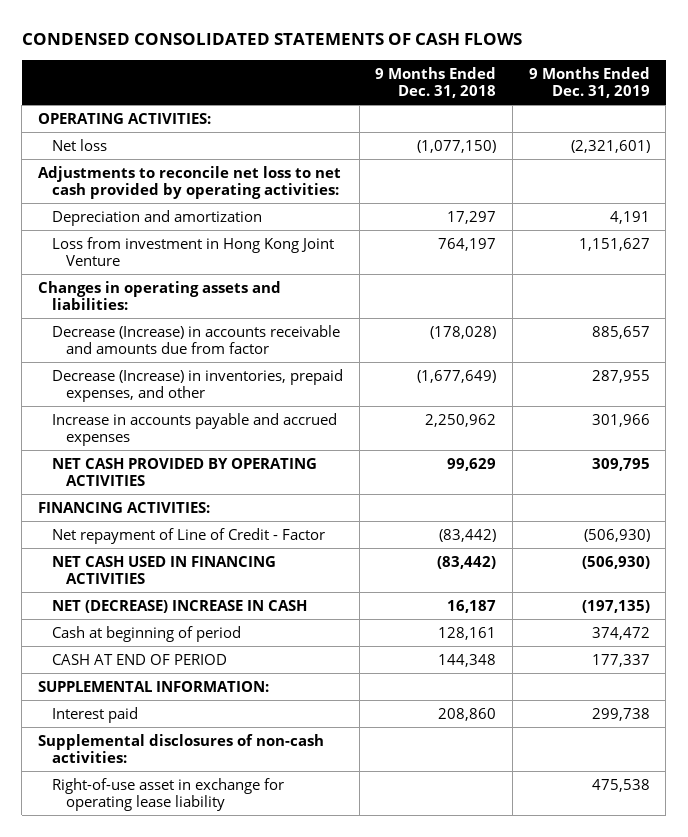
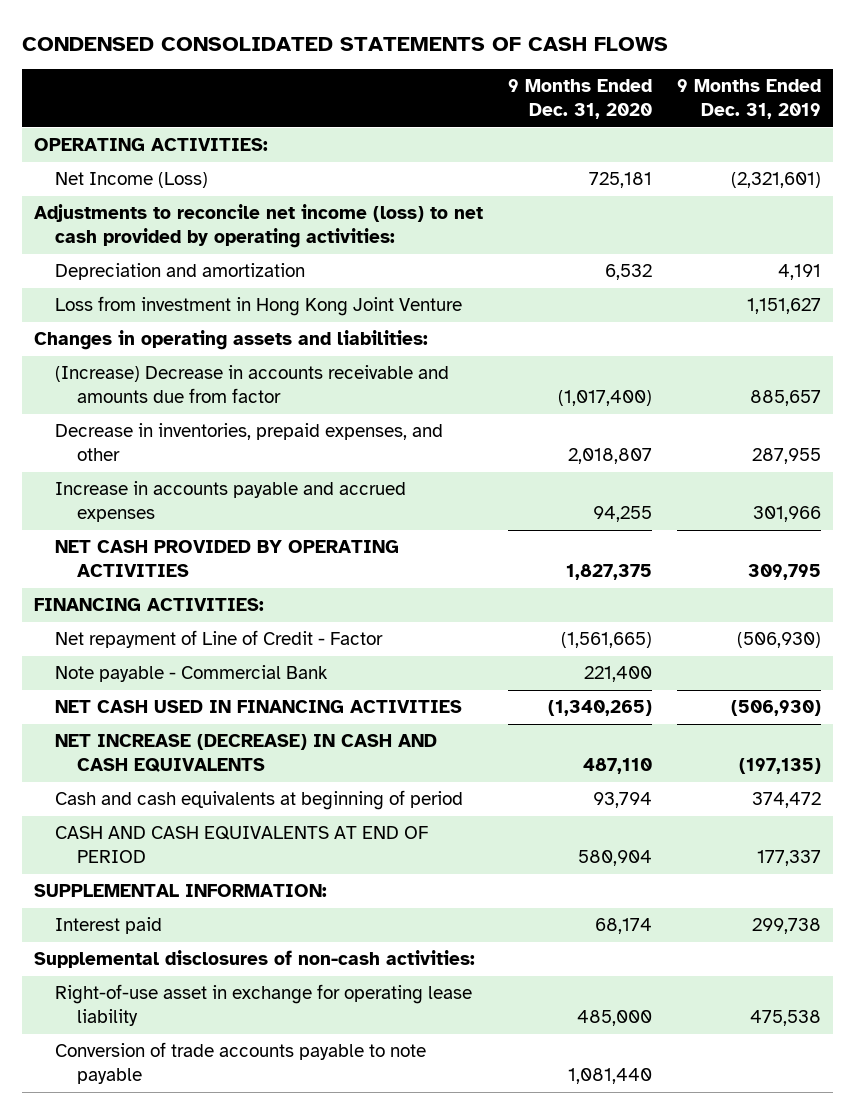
- | 9 Months Ended Dec. 31, 2018 | 9 Months Ended Dec. 31, 2019
+ | 9 Months Ended Dec. 31, 2020 | 9 Months Ended Dec. 31, 2019
- Net loss | (1,077,150) | (2,321,601)
- Adjustments to reconcile net loss to net cash provided by operating activities:
+ Net Income (Loss) | 725,181 | (2,321,601)
+ Adjustments to reconcile net income (loss) to net cash provided by operating activities:
- Decrease (Increase) in accounts receivable and amounts due from factor | (178,028) | 885,657
- Decrease (Increase) in inventories, prepaid expenses, and other | (1,677,649) | 287,955
+ (Increase) Decrease in accounts receivable and amounts due from factor | (1,017,400) | 885,657
+ Decrease in inventories, prepaid expenses, and other | 2,018,807 | 287,955
+ Note payable - Commercial Bank | 221,400 |
- NET (DECREASE) INCREASE IN CASH | 16,187 | (197,135)
- Cash at beginning of period | 128,161 | 374,472
- CASH AT END OF PERIOD | 144,348 | 177,337
+ NET INCREASE (DECREASE) IN CASH AND CASH EQUIVALENTS | 487,110 | (197,135)
+ Cash and cash equivalents at beginning of period | 93,794 | 374,472
+ CASH AND CASH EQUIVALENTS AT END OF PERIOD | 580,904 | 177,337
+ Conversion of trade accounts payable to note payable | 1,081,440 |

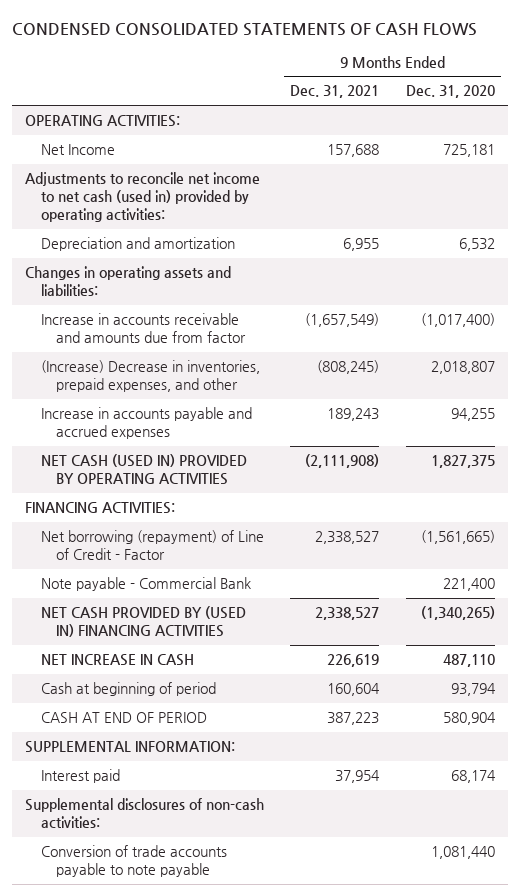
- | 9 Months Ended Dec. 31, 2020 | 9 Months Ended Dec. 31, 2019
+ | 9 Months Ended Dec. 31, 2021 | 9 Months Ended Dec. 31, 2020
- Net Income (Loss) | 725,181 | (2,321,601)
- Adjustments to reconcile net income (loss) to net cash provided by operating activities:
+ Net Income | 157,688 | 725,181
+ Adjustments to reconcile net income to net cash (used in) provided by operating activities:
- Loss from investment in Hong Kong Joint Venture | | 1,151,627
- (Increase) Decrease in accounts receivable and amounts due from factor | (1,017,400) | 885,657
- Decrease in inventories, prepaid expenses, and other | 2,018,807 | 287,955
+ Increase in accounts receivable and amounts due from factor | (1,657,549) | (1,017,400)
+ (Increase) Decrease in inventories, prepaid expenses, and other | (808,245) | 2,018,807
- NET CASH PROVIDED BY OPERATING ACTIVITIES | 1,827,375 | 309,795
+ NET CASH (USED IN) PROVIDED BY OPERATING ACTIVITIES | (2,111,908) | 1,827,375
- Net repayment of Line of Credit - Factor | (1,561,665) | (506,930)
+ Net borrowing (repayment) of Line of Credit - Factor | 2,338,527 | (1,561,665)
- NET CASH USED IN FINANCING ACTIVITIES | (1,340,265) | (506,930)
- NET INCREASE (DECREASE) IN CASH AND CASH EQUIVALENTS | 487,110 | (197,135)
- Cash and cash equivalents at beginning of period | 93,794 | 374,472
- CASH AND CASH EQUIVALENTS AT END OF PERIOD | 580,904 | 177,337
+ NET CASH PROVIDED BY (USED IN) FINANCING ACTIVITIES | 2,338,527 | (1,340,265)
+ NET INCREASE IN CASH | 226,619 | 487,110
+ Cash at beginning of period | 160,604 | 93,794
+ CASH AT END OF PERIOD | 387,223 | 580,904
- Right-of-use asset in exchange for operating lease liability | 485,000 | 475,538

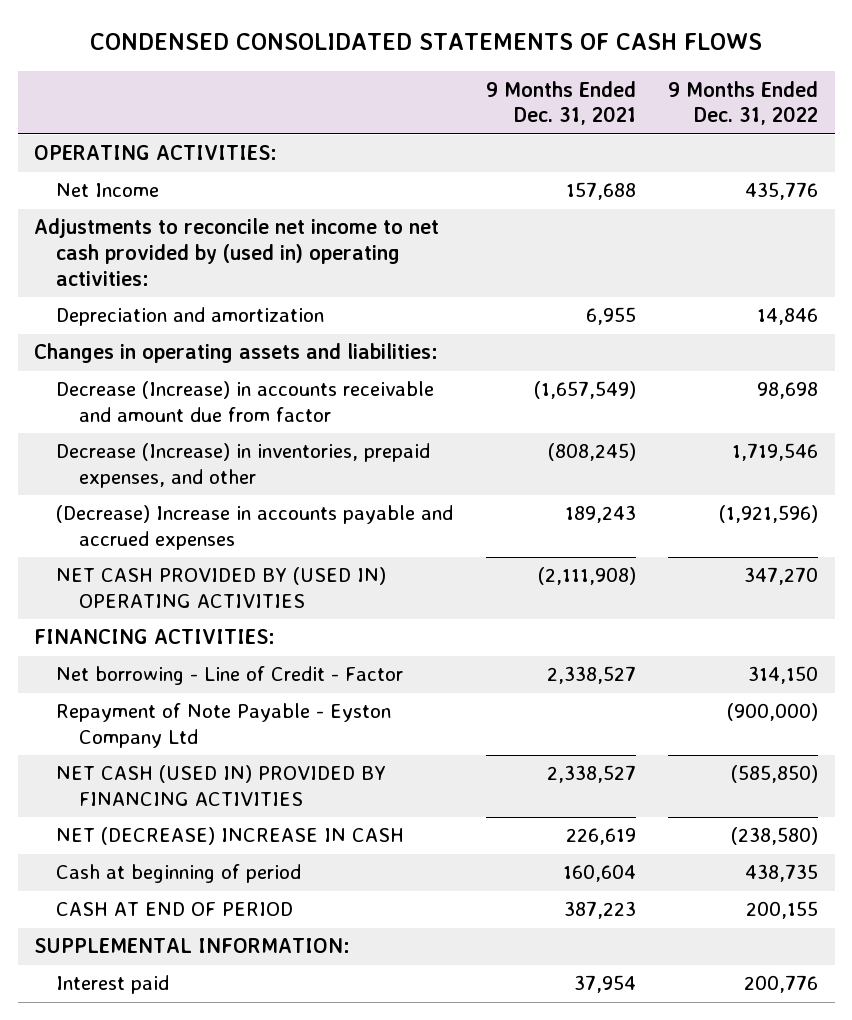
- | 9 Months Ended Dec. 31, 2021 | 9 Months Ended Dec. 31, 2020
+ | 9 Months Ended Dec. 31, 2021 | 9 Months Ended Dec. 31, 2022
- Adjustments to reconcile net income to net cash (used in) provided by operating activities:
+ Adjustments to reconcile net income to net cash provided by (used in) operating activities:
- Increase in accounts receivable and amounts due from factor | (1,657,549) | (1,017,400)
- (Increase) Decrease in inventories, prepaid expenses, and other | (808,245) | 2,018,807
- Increase in accounts payable and accrued expenses | 189,243 | 94,255
- NET CASH (USED IN) PROVIDED BY OPERATING ACTIVITIES | (2,111,908) | 1,827,375
+ Decrease (Increase) in accounts receivable and amount due from factor | (1,657,549) | 98,698
+ Decrease (Increase) in inventories, prepaid expenses, and other | (808,245) | 1,719,546
+ (Decrease) Increase in accounts payable and accrued expenses | 189,243 | (1,921,596)
+ NET CASH PROVIDED BY (USED IN) OPERATING ACTIVITIES | (2,111,908) | 347,270
- Net borrowing (repayment) of Line of Credit - Factor | 2,338,527 | (1,561,665)
- Note payable - Commercial Bank | | 221,400
- NET CASH PROVIDED BY (USED IN) FINANCING ACTIVITIES | 2,338,527 | (1,340,265)
- NET INCREASE IN CASH | 226,619 | 487,110
+ Net borrowing - Line of Credit - Factor | 2,338,527 | 314,150
+ Repayment of Note Payable - Eyston Company Ltd | | (900,000)
+ NET CASH (USED IN) PROVIDED BY FINANCING ACTIVITIES | 2,338,527 | (585,850)
+ NET (DECREASE) INCREASE IN CASH | 226,619 | (238,580)
- Supplemental disclosures of non-cash activities:
- Conversion of trade accounts payable to note payable | | 1,081,440

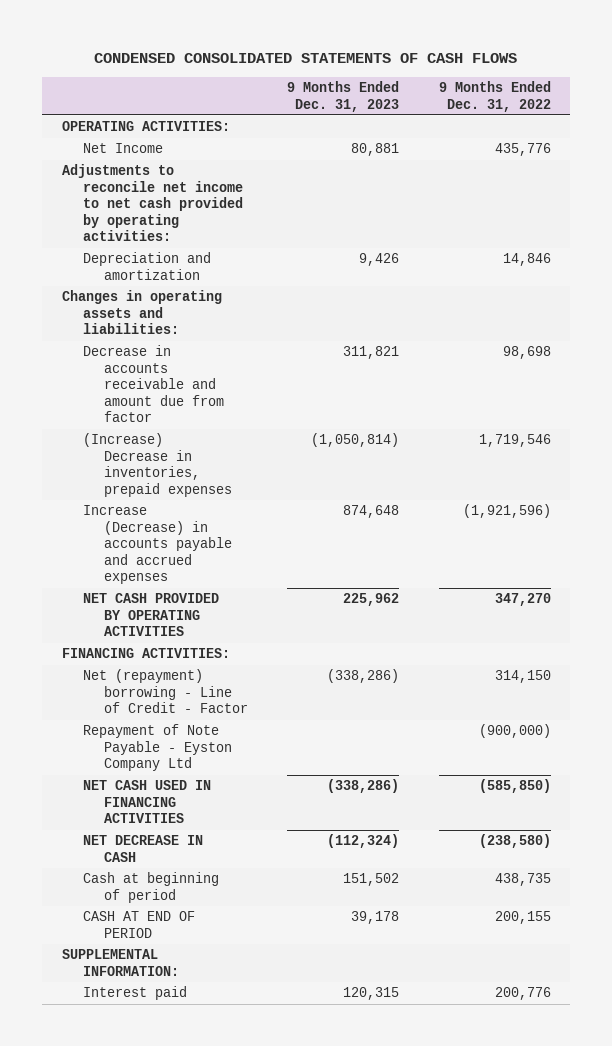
- | 9 Months Ended Dec. 31, 2021 | 9 Months Ended Dec. 31, 2022
+ | 9 Months Ended Dec. 31, 2023 | 9 Months Ended Dec. 31, 2022
- Adjustments to reconcile net income to net cash provided by (used in) operating activities:
+ Adjustments to reconcile net income to net cash provided by operating activities:
- Decrease (Increase) in accounts receivable and amount due from factor | (1,657,549) | 98,698
- Decrease (Increase) in inventories, prepaid expenses, and other | (808,245) | 1,719,546
- (Decrease) Increase in accounts payable and accrued expenses | 189,243 | (1,921,596)
- NET CASH PROVIDED BY (USED IN) OPERATING ACTIVITIES | (2,111,908) | 347,270
+ Decrease in accounts receivable and amount due from factor | 311,821 | 98,698
+ (Increase) Decrease in inventories, prepaid expenses | (1,050,814) | 1,719,546
+ Increase (Decrease) in accounts payable and accrued expenses | 874,648 | (1,921,596)
+ NET CASH PROVIDED BY OPERATING ACTIVITIES | 225,962 | 347,270
- Net borrowing - Line of Credit - Factor | 2,338,527 | 314,150
+ Net (repayment) borrowing - Line of Credit - Factor | (338,286) | 314,150
- NET CASH (USED IN) PROVIDED BY FINANCING ACTIVITIES | 2,338,527 | (585,850)
- NET (DECREASE) INCREASE IN CASH | 226,619 | (238,580)
+ NET CASH USED IN FINANCING ACTIVITIES | (338,286) | (585,850)
+ NET DECREASE IN CASH | (112,324) | (238,580)

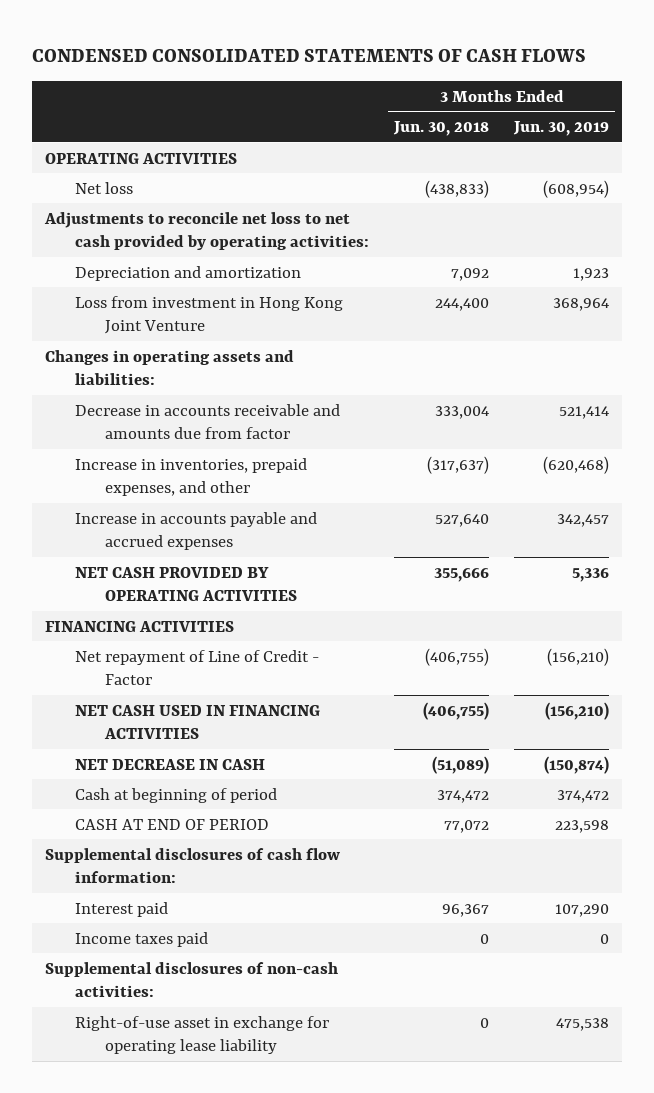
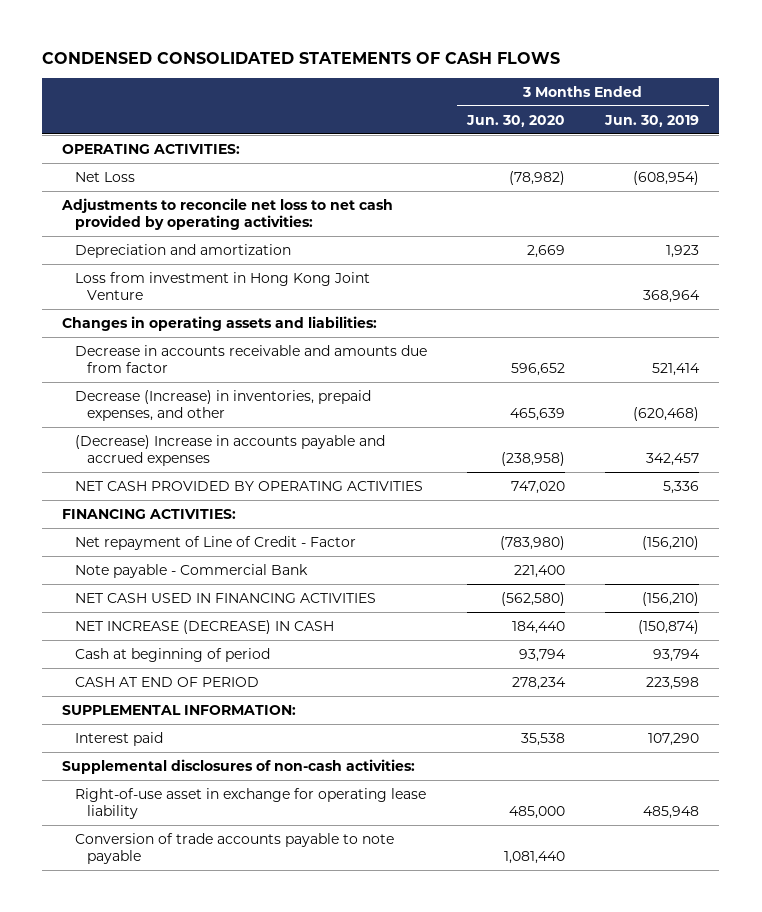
- | 3 Months Ended Jun. 30, 2018 | 3 Months Ended Jun. 30, 2019
+ | 3 Months Ended Jun. 30, 2020 | 3 Months Ended Jun. 30, 2019
- OPERATING ACTIVITIES
- Net loss | (438,833) | (608,954)
+ OPERATING ACTIVITIES:
+ Net Loss | (78,982) | (608,954)
- Increase in inventories, prepaid expenses, and other | (317,637) | (620,468)
- Increase in accounts payable and accrued expenses | 527,640 | 342,457
+ Decrease (Increase) in inventories, prepaid expenses, and other | 465,639 | (620,468)
+ (Decrease) Increase in accounts payable and accrued expenses | (238,958) | 342,457
- FINANCING ACTIVITIES
+ FINANCING ACTIVITIES:
+ Note payable - Commercial Bank | 221,400 |
- NET DECREASE IN CASH | (51,089) | (150,874)
- Cash at beginning of period | 374,472 | 374,472
+ NET INCREASE (DECREASE) IN CASH | 184,440 | (150,874)
+ Cash at beginning of period | 93,794 | 93,794
- Supplemental disclosures of cash flow information:
+ SUPPLEMENTAL INFORMATION:
- Income taxes paid | 0 | 0
- Right-of-use asset in exchange for operating lease liability | 0 | 475,538
+ Right-of-use asset in exchange for operating lease liability | 485,000 | 485,948
+ Conversion of trade accounts payable to note payable | 1,081,440 |

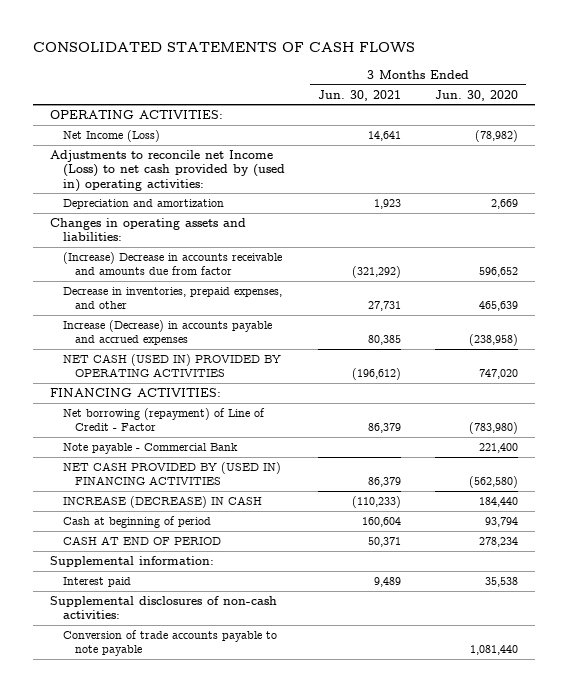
- CONDENSED CONSOLIDATED STATEMENTS OF CASH FLOWS
+ CONSOLIDATED STATEMENTS OF CASH FLOWS
- | 3 Months Ended Jun. 30, 2020 | 3 Months Ended Jun. 30, 2019
+ | 3 Months Ended Jun. 30, 2021 | 3 Months Ended Jun. 30, 2020
- Net Loss | (78,982) | (608,954)
- Adjustments to reconcile net loss to net cash provided by operating activities:
+ Net Income (Loss) | 14,641 | (78,982)
+ Adjustments to reconcile net Income (Loss) to net cash provided by (used in) operating activities:
- Loss from investment in Hong Kong Joint Venture | | 368,964
- Decrease in accounts receivable and amounts due from factor | 596,652 | 521,414
- Decrease (Increase) in inventories, prepaid expenses, and other | 465,639 | (620,468)
- (Decrease) Increase in accounts payable and accrued expenses | (238,958) | 342,457
- NET CASH PROVIDED BY OPERATING ACTIVITIES | 747,020 | 5,336
+ (Increase) Decrease in accounts receivable and amounts due from factor | (321,292) | 596,652
+ Decrease in inventories, prepaid expenses, and other | 27,731 | 465,639
+ Increase (Decrease) in accounts payable and accrued expenses | 80,385 | (238,958)
+ NET CASH (USED IN) PROVIDED BY OPERATING ACTIVITIES | (196,612) | 747,020
- Net repayment of Line of Credit - Factor | (783,980) | (156,210)
+ Net borrowing (repayment) of Line of Credit - Factor | 86,379 | (783,980)
- NET CASH USED IN FINANCING ACTIVITIES | (562,580) | (156,210)
- NET INCREASE (DECREASE) IN CASH | 184,440 | (150,874)
+ NET CASH PROVIDED BY (USED IN) FINANCING ACTIVITIES | 86,379 | (562,580)
+ INCREASE (DECREASE) IN CASH | (110,233) | 184,440
- SUPPLEMENTAL INFORMATION:
+ Supplemental information:
- Right-of-use asset in exchange for operating lease liability | 485,000 | 485,948

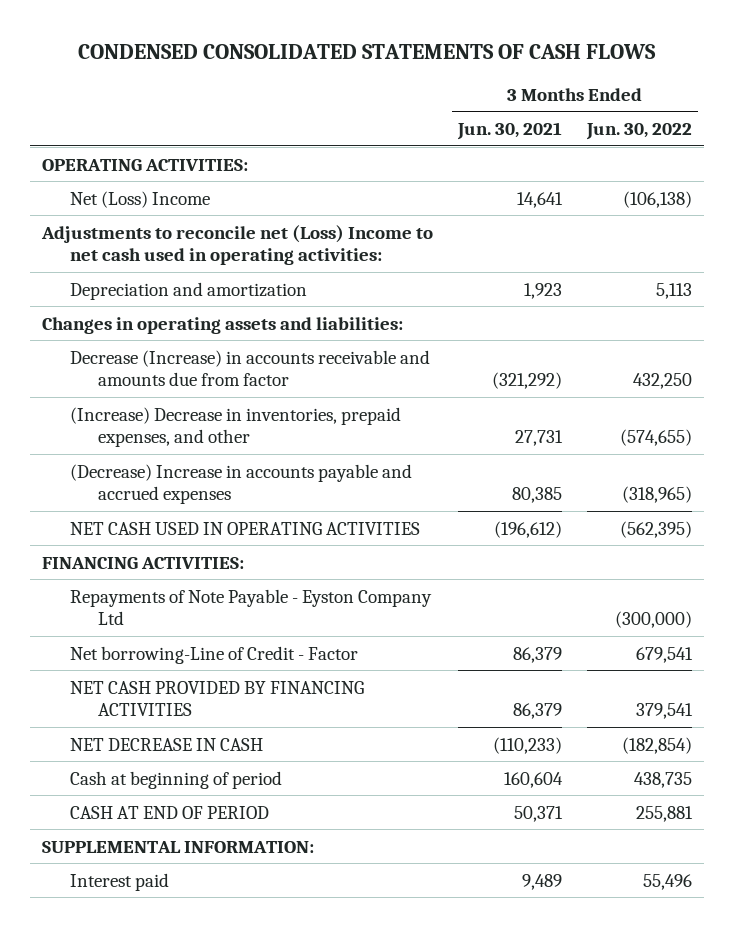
- CONSOLIDATED STATEMENTS OF CASH FLOWS
+ CONDENSED CONSOLIDATED STATEMENTS OF CASH FLOWS
- | 3 Months Ended Jun. 30, 2021 | 3 Months Ended Jun. 30, 2020
+ | 3 Months Ended Jun. 30, 2021 | 3 Months Ended Jun. 30, 2022
- Net Income (Loss) | 14,641 | (78,982)
- Adjustments to reconcile net Income (Loss) to net cash provided by (used in) operating activities:
+ Net (Loss) Income | 14,641 | (106,138)
+ Adjustments to reconcile net (Loss) Income to net cash used in operating activities:
- (Increase) Decrease in accounts receivable and amounts due from factor | (321,292) | 596,652
- Decrease in inventories, prepaid expenses, and other | 27,731 | 465,639
- Increase (Decrease) in accounts payable and accrued expenses | 80,385 | (238,958)
- NET CASH (USED IN) PROVIDED BY OPERATING ACTIVITIES | (196,612) | 747,020
+ Decrease (Increase) in accounts receivable and amounts due from factor | (321,292) | 432,250
+ (Increase) Decrease in inventories, prepaid expenses, and other | 27,731 | (574,655)
+ (Decrease) Increase in accounts payable and accrued expenses | 80,385 | (318,965)
+ NET CASH USED IN OPERATING ACTIVITIES | (196,612) | (562,395)
- Net borrowing (repayment) of Line of Credit - Factor | 86,379 | (783,980)
- Note payable - Commercial Bank | | 221,400
- NET CASH PROVIDED BY (USED IN) FINANCING ACTIVITIES | 86,379 | (562,580)
- INCREASE (DECREASE) IN CASH | (110,233) | 184,440
+ Repayments of Note Payable - Eyston Company Ltd | | (300,000)
+ Net borrowing-Line of Credit - Factor | 86,379 | 679,541
+ NET CASH PROVIDED BY FINANCING ACTIVITIES | 86,379 | 379,541
+ NET DECREASE IN CASH | (110,233) | (182,854)
- Supplemental information:
+ SUPPLEMENTAL INFORMATION:
- Supplemental disclosures of non-cash activities:
- Conversion of trade accounts payable to note payable | | 1,081,440

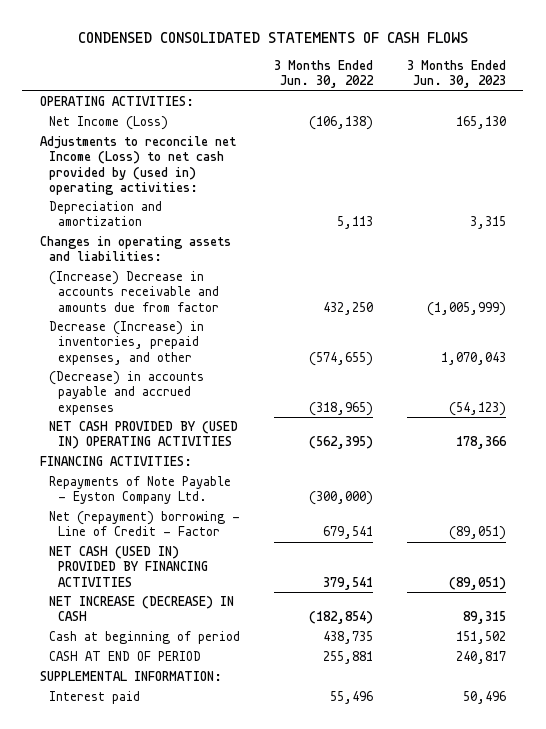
- | 3 Months Ended Jun. 30, 2021 | 3 Months Ended Jun. 30, 2022
+ | 3 Months Ended Jun. 30, 2022 | 3 Months Ended Jun. 30, 2023
- Net (Loss) Income | 14,641 | (106,138)
- Adjustments to reconcile net (Loss) Income to net cash used in operating activities:
+ Net Income (Loss) | (106,138) | 165,130
+ Adjustments to reconcile net Income (Loss) to net cash provided by (used in) operating activities:
- Decrease (Increase) in accounts receivable and amounts due from factor | (321,292) | 432,250
- (Increase) Decrease in inventories, prepaid expenses, and other | 27,731 | (574,655)
- (Decrease) Increase in accounts payable and accrued expenses | 80,385 | (318,965)
- NET CASH USED IN OPERATING ACTIVITIES | (196,612) | (562,395)
+ (Increase) Decrease in accounts receivable and amounts due from factor | 432,250 | (1,005,999)
+ Decrease (Increase) in inventories, prepaid expenses, and other | (574,655) | 1,070,043
+ (Decrease) in accounts payable and accrued expenses | (318,965) | (54,123)
+ NET CASH PROVIDED BY (USED IN) OPERATING ACTIVITIES | (562,395) | 178,366
- Repayments of Note Payable - Eyston Company Ltd | | (300,000)
- Net borrowing-Line of Credit - Factor | 86,379 | 679,541
- NET CASH PROVIDED BY FINANCING ACTIVITIES | 86,379 | 379,541
- NET DECREASE IN CASH | (110,233) | (182,854)
+ Repayments of Note Payable - Eyston Company Ltd. | (300,000) |
+ Net (repayment) borrowing - Line of Credit - Factor | 679,541 | (89,051)
+ NET CASH (USED IN) PROVIDED BY FINANCING ACTIVITIES | 379,541 | (89,051)
+ NET INCREASE (DECREASE) IN CASH | (182,854) | 89,315

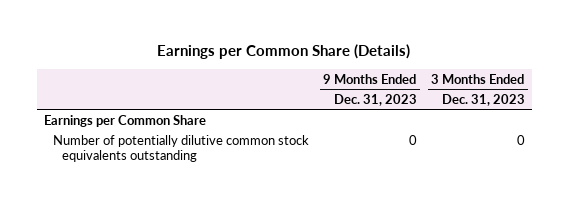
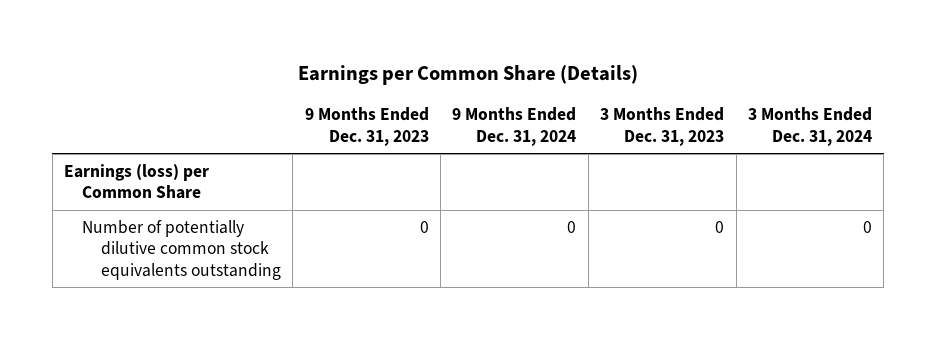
- | 9 Months Ended Dec. 31, 2023 | 3 Months Ended Dec. 31, 2023
+ | 9 Months Ended Dec. 31, 2023 | 9 Months Ended Dec. 31, 2024 | 3 Months Ended Dec. 31, 2023 | 3 Months Ended Dec. 31, 2024
- Earnings per Common Share
+ Earnings (loss) per Common Share

